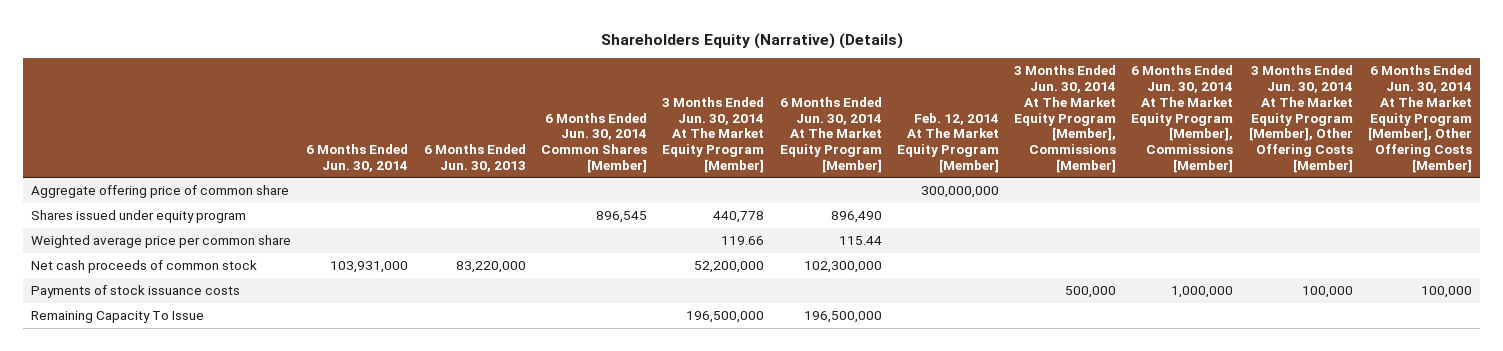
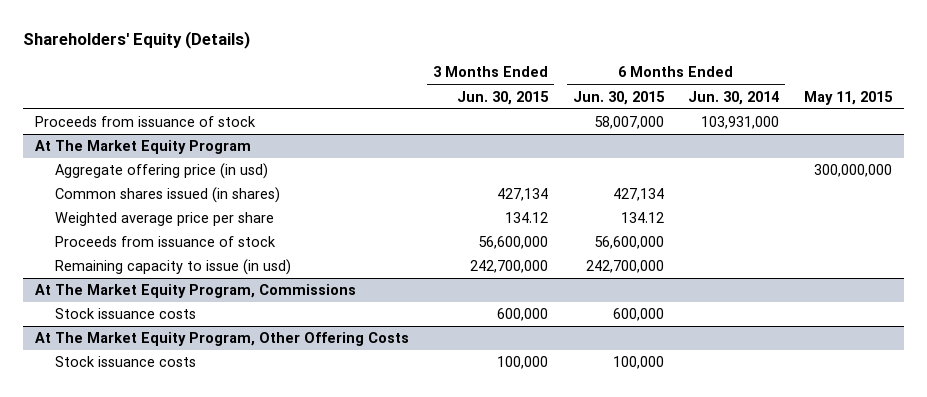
- Shareholders Equity (Narrative) (Details)
+ Shareholders' Equity (Details)
- | 6 Months Ended Jun. 30, 2014 | 6 Months Ended Jun. 30, 2013 | 6 Months Ended Jun. 30, 2014 Common Shares [Member] | 3 Months Ended Jun. 30, 2014 At The Market Equity Program [Member] | 6 Months Ended Jun. 30, 2014 At The Market Equity Program [Member] | Feb. 12, 2014 At The Market Equity Program [Member] | 3 Months Ended Jun. 30, 2014 At The Market Equity Program [Member], Commissions [Member] | 6 Months Ended Jun. 30, 2014 At The Market Equity Program [Member], Commissions [Member] | 3 Months Ended Jun. 30, 2014 At The Market Equity Program [Member], Other Offering Costs [Member] | 6 Months Ended Jun. 30, 2014 At The Market Equity Program [Member], Other Offering Costs [Member]
+ | 3 Months Ended Jun. 30, 2015 | 6 Months Ended Jun. 30, 2015 | 6 Months Ended Jun. 30, 2014 | May 11, 2015
- Aggregate offering price of common share | | | | | | 300,000,000 | | | |
- Shares issued under equity program | | | 896,545 | 440,778 | 896,490 | | | | |
- Weighted average price per common share | | | | 119.66 | 115.44 | | | | |
- Net cash proceeds of common stock | 103,931,000 | 83,220,000 | | 52,200,000 | 102,300,000 | | | | |
- Payments of stock issuance costs | | | | | | | 500,000 | 1,000,000 | 100,000 | 100,000
- Remaining Capacity To Issue | | | | 196,500,000 | 196,500,000 | | | | |
+ Proceeds from issuance of stock | | 58,007,000 | 103,931,000 |
+ At The Market Equity Program
+ Aggregate offering price (in usd) | | | | 300,000,000
+ Common shares issued (in shares) | 427,134 | 427,134 | |
+ Weighted average price per share | 134.12 | 134.12 | |
+ Proceeds from issuance of stock | 56,600,000 | 56,600,000 | |
+ Remaining capacity to issue (in usd) | 242,700,000 | 242,700,000 | |
+ At The Market Equity Program, Commissions
+ Stock issuance costs | 600,000 | 600,000 | |
+ At The Market Equity Program, Other Offering Costs
+ Stock issuance costs | 100,000 | 100,000 | |

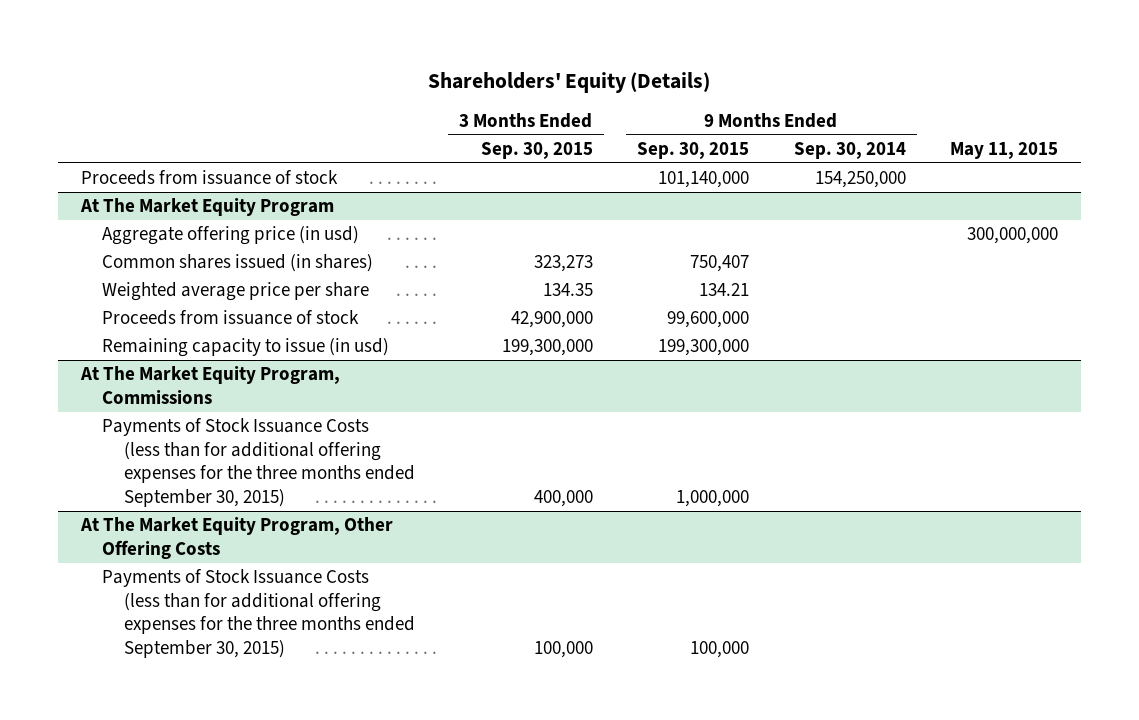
- | 3 Months Ended Jun. 30, 2015 | 6 Months Ended Jun. 30, 2015 | 6 Months Ended Jun. 30, 2014 | May 11, 2015
+ | 3 Months Ended Sep. 30, 2015 | 9 Months Ended Sep. 30, 2015 | 9 Months Ended Sep. 30, 2014 | May 11, 2015
@ At The Market Equity Program, Commissions
- Stock issuance costs | 600,000 | 600,000 | |
+ Payments of Stock Issuance Costs (less than for additional offering expenses for the three months ended September 30, 2015) | 400,000 | 1,000,000 | |
@ At The Market Equity Program, Other Offering Costs
- Stock issuance costs | 100,000 | 100,000 | |
+ Payments of Stock Issuance Costs (less than for additional offering expenses for the three months ended September 30, 2015) | 100,000 | 100,000 | |

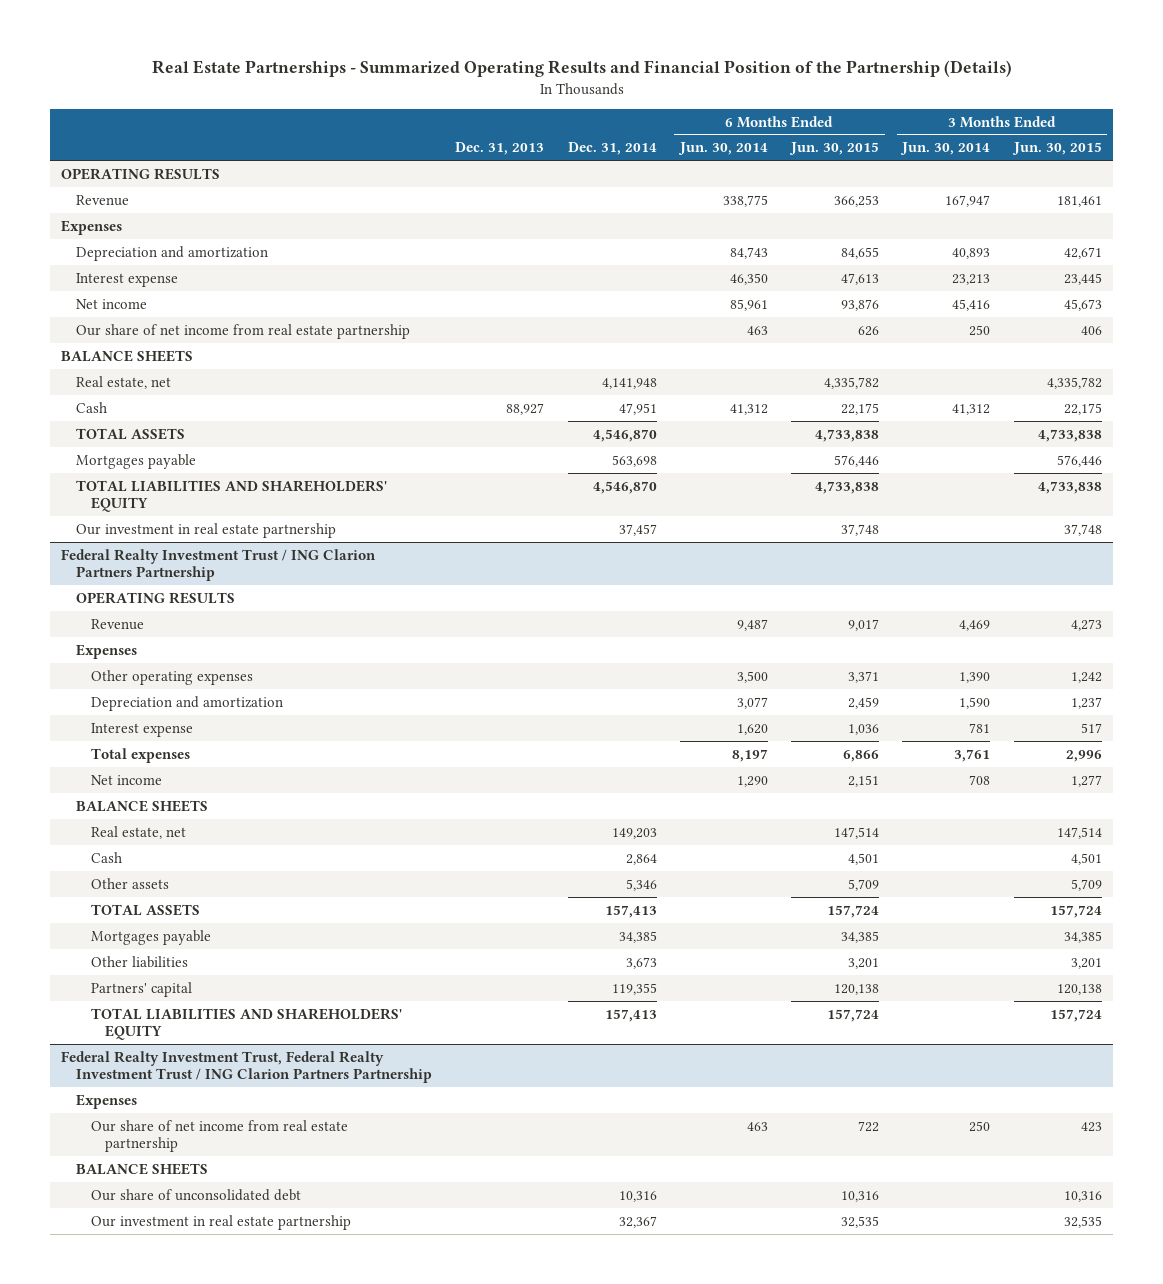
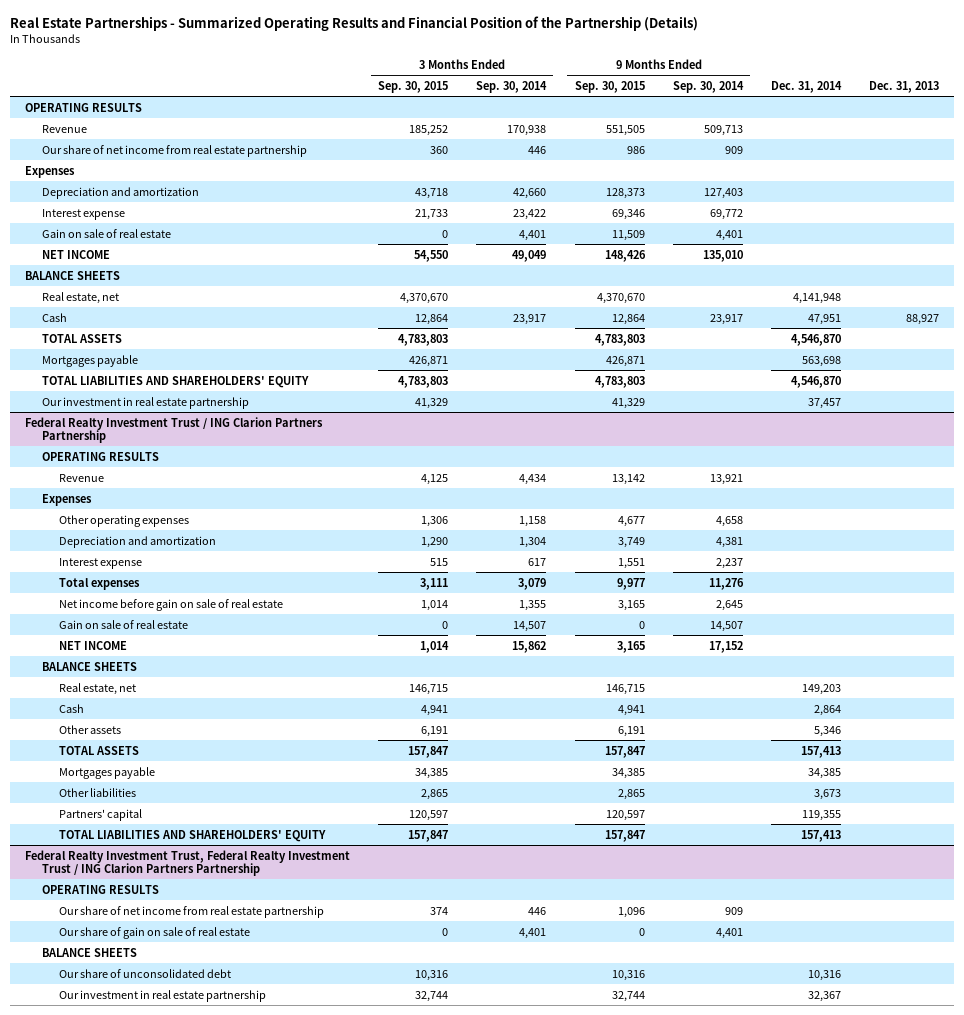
- | Dec. 31, 2013 | Dec. 31, 2014 | 6 Months Ended Jun. 30, 2014 | 6 Months Ended Jun. 30, 2015 | 3 Months Ended Jun. 30, 2014 | 3 Months Ended Jun. 30, 2015
+ | 3 Months Ended Sep. 30, 2015 | 3 Months Ended Sep. 30, 2014 | 9 Months Ended Sep. 30, 2015 | 9 Months Ended Sep. 30, 2014 | Dec. 31, 2014 | Dec. 31, 2013
moved up: Our share of net income from real estate partnership | 360 | 446 | 986 | 909 | |
- Net income | | | 85,961 | 93,876 | 45,416 | 45,673
+ Gain on sale of real estate | 0 | 4,401 | 11,509 | 4,401 | |
+ NET INCOME | 54,550 | 49,049 | 148,426 | 135,010 | |
@ Federal Realty Investment Trust / ING Clarion Partners Partnership
- Net income | | | 1,290 | 2,151 | 708 | 1,277
+ Net income before gain on sale of real estate | 1,014 | 1,355 | 3,165 | 2,645 | |
+ Gain on sale of real estate | 0 | 14,507 | 0 | 14,507 | |
+ NET INCOME | 1,014 | 15,862 | 3,165 | 17,152 | |
@ Federal Realty Investment Trust, Federal Realty Investment Trust / ING Clarion Partners Partnership
- Expenses
+ OPERATING RESULTS
+ Our share of gain on sale of real estate | 0 | 4,401 | 0 | 4,401 | |

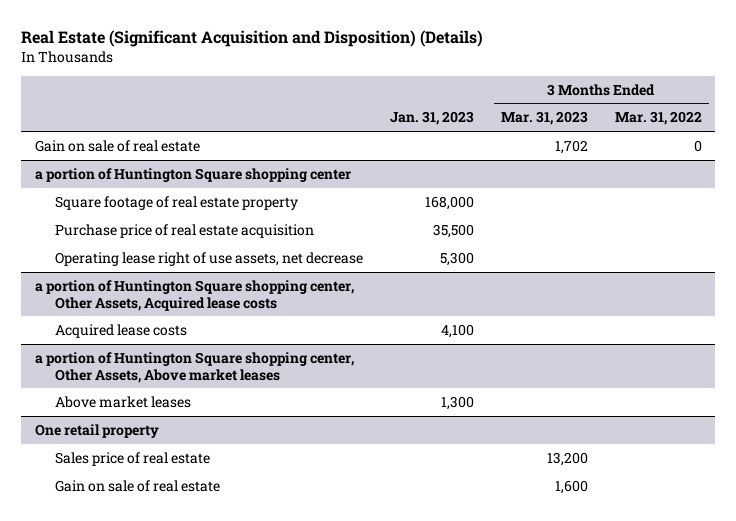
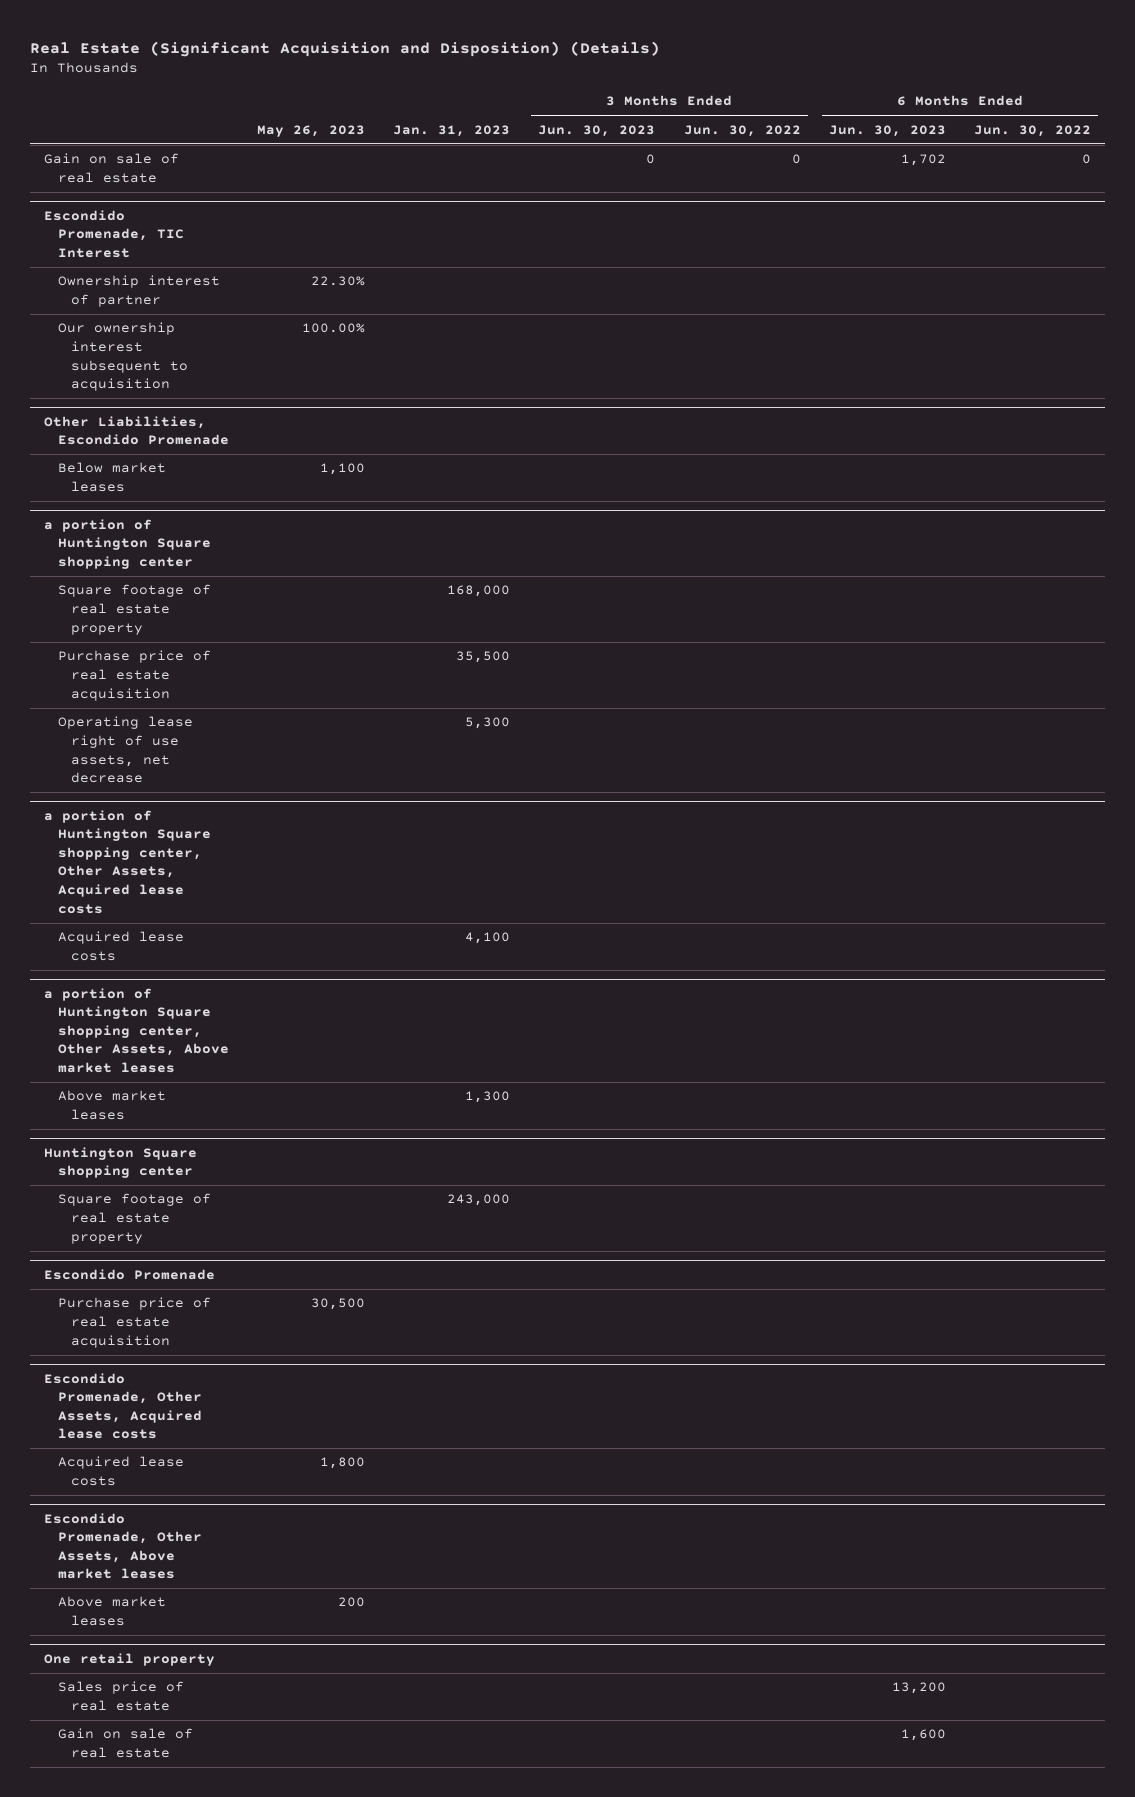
- | Jan. 31, 2023 | 3 Months Ended Mar. 31, 2023 | 3 Months Ended Mar. 31, 2022
+ | May 26, 2023 | Jan. 31, 2023 | 3 Months Ended Jun. 30, 2023 | 3 Months Ended Jun. 30, 2022 | 6 Months Ended Jun. 30, 2023 | 6 Months Ended Jun. 30, 2022
+ Escondido Promenade, TIC Interest
+ Ownership interest of partner | 22.30% | | | | |
+ Our ownership interest subsequent to acquisition | 100.00% | | | | |
+ Other Liabilities, Escondido Promenade
+ Below market leases | 1,100 | | | | |
+ Huntington Square shopping center
+ Square footage of real estate property | | 243,000 | | | |
+ Escondido Promenade
+ Purchase price of real estate acquisition | 30,500 | | | | |
+ Escondido Promenade, Other Assets, Acquired lease costs
+ Acquired lease costs | 1,800 | | | | |
+ Escondido Promenade, Other Assets, Above market leases
+ Above market leases | 200 | | | | |

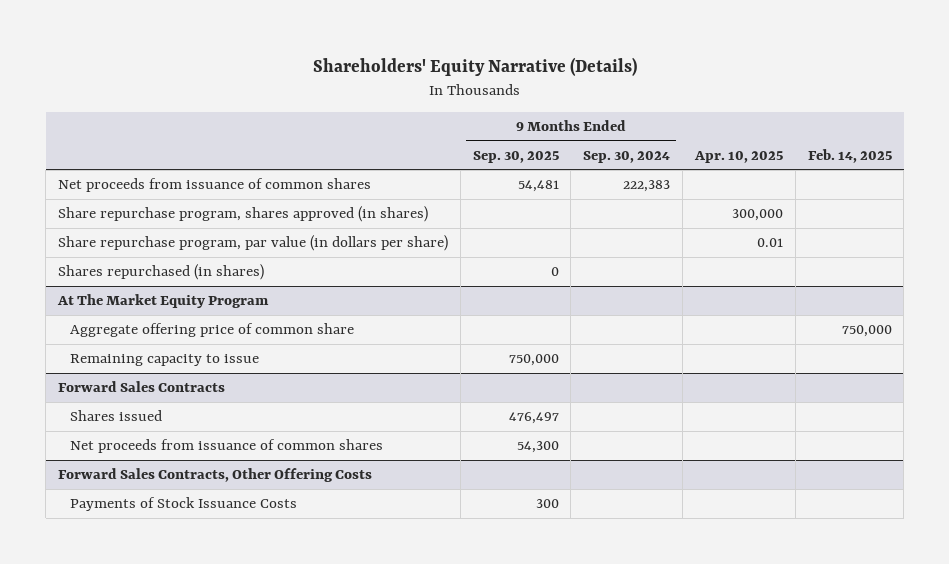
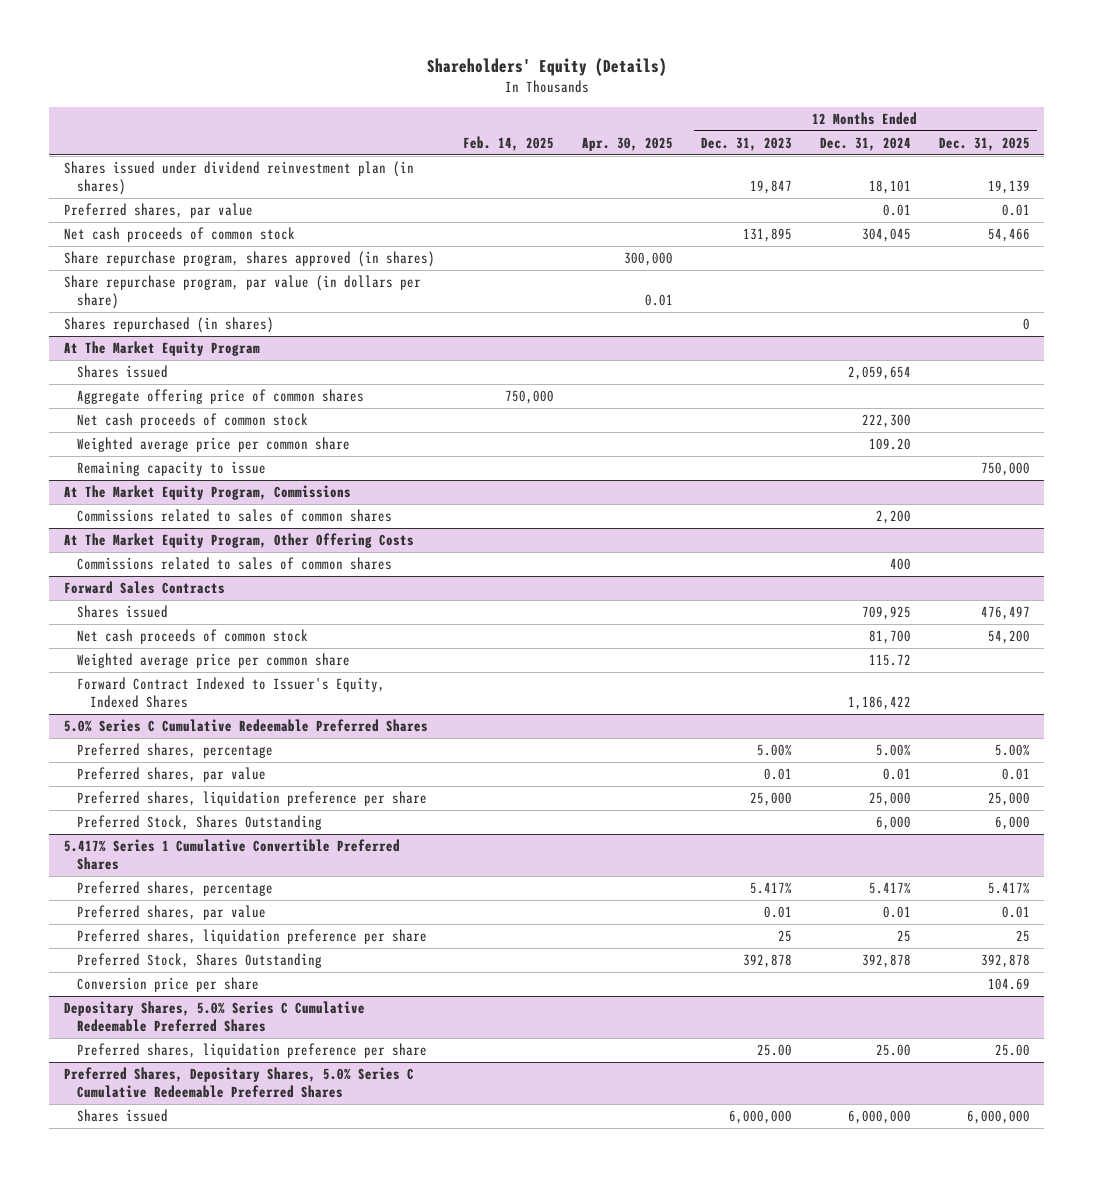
- Shareholders' Equity Narrative (Details)
+ Shareholders' Equity (Details)
- | 9 Months Ended Sep. 30, 2025 | 9 Months Ended Sep. 30, 2024 | Apr. 10, 2025 | Feb. 14, 2025
+ | Feb. 14, 2025 | Apr. 30, 2025 | 12 Months Ended Dec. 31, 2023 | 12 Months Ended Dec. 31, 2024 | 12 Months Ended Dec. 31, 2025
- Net proceeds from issuance of common shares | 54,481 | 222,383 | |
+ Shares issued under dividend reinvestment plan (in shares) | | | 19,847 | 18,101 | 19,139
+ Preferred shares, par value | | | | 0.01 | 0.01
+ Net cash proceeds of common stock | | | 131,895 | 304,045 | 54,466
@ At The Market Equity Program
- Aggregate offering price of common share | | | | 750,000
+ Shares issued | | | | 2,059,654 |
+ Aggregate offering price of common shares | 750,000 | | | |
+ Net cash proceeds of common stock | | | | 222,300 |
+ Weighted average price per common share | | | | 109.20 |
+ At The Market Equity Program, Commissions
+ Commissions related to sales of common shares | | | | 2,200 |
+ At The Market Equity Program, Other Offering Costs
+ Commissions related to sales of common shares | | | | 400 |
@ Forward Sales Contracts
- Net proceeds from issuance of common shares | 54,300 | | |
- Forward Sales Contracts, Other Offering Costs
- Payments of Stock Issuance Costs | 300 | | |
@ Forward Sales Contracts
+ Net cash proceeds of common stock | | | | 81,700 | 54,200
+ Weighted average price per common share | | | | 115.72 |
+ Forward Contract Indexed to Issuer's Equity, Indexed Shares | | | | 1,186,422 |
+ 5.0% Series C Cumulative Redeemable Preferred Shares
+ Preferred shares, percentage | | | 5.00% | 5.00% | 5.00%
+ Preferred shares, par value | | | 0.01 | 0.01 | 0.01
+ Preferred shares, liquidation preference per share | | | 25,000 | 25,000 | 25,000
+ Preferred Stock, Shares Outstanding | | | | 6,000 | 6,000
+ 5.417% Series 1 Cumulative Convertible Preferred Shares
+ Preferred shares, percentage | | | 5.417% | 5.417% | 5.417%
+ Preferred shares, par value | | | 0.01 | 0.01 | 0.01
+ Preferred shares, liquidation preference per share | | | 25 | 25 | 25
+ Preferred Stock, Shares Outstanding | | | 392,878 | 392,878 | 392,878
+ Conversion price per share | | | | | 104.69
+ Depositary Shares, 5.0% Series C Cumulative Redeemable Preferred Shares
+ Preferred shares, liquidation preference per share | | | 25.00 | 25.00 | 25.00
+ Preferred Shares, Depositary Shares, 5.0% Series C Cumulative Redeemable Preferred Shares
+ Shares issued | | | 6,000,000 | 6,000,000 | 6,000,000

